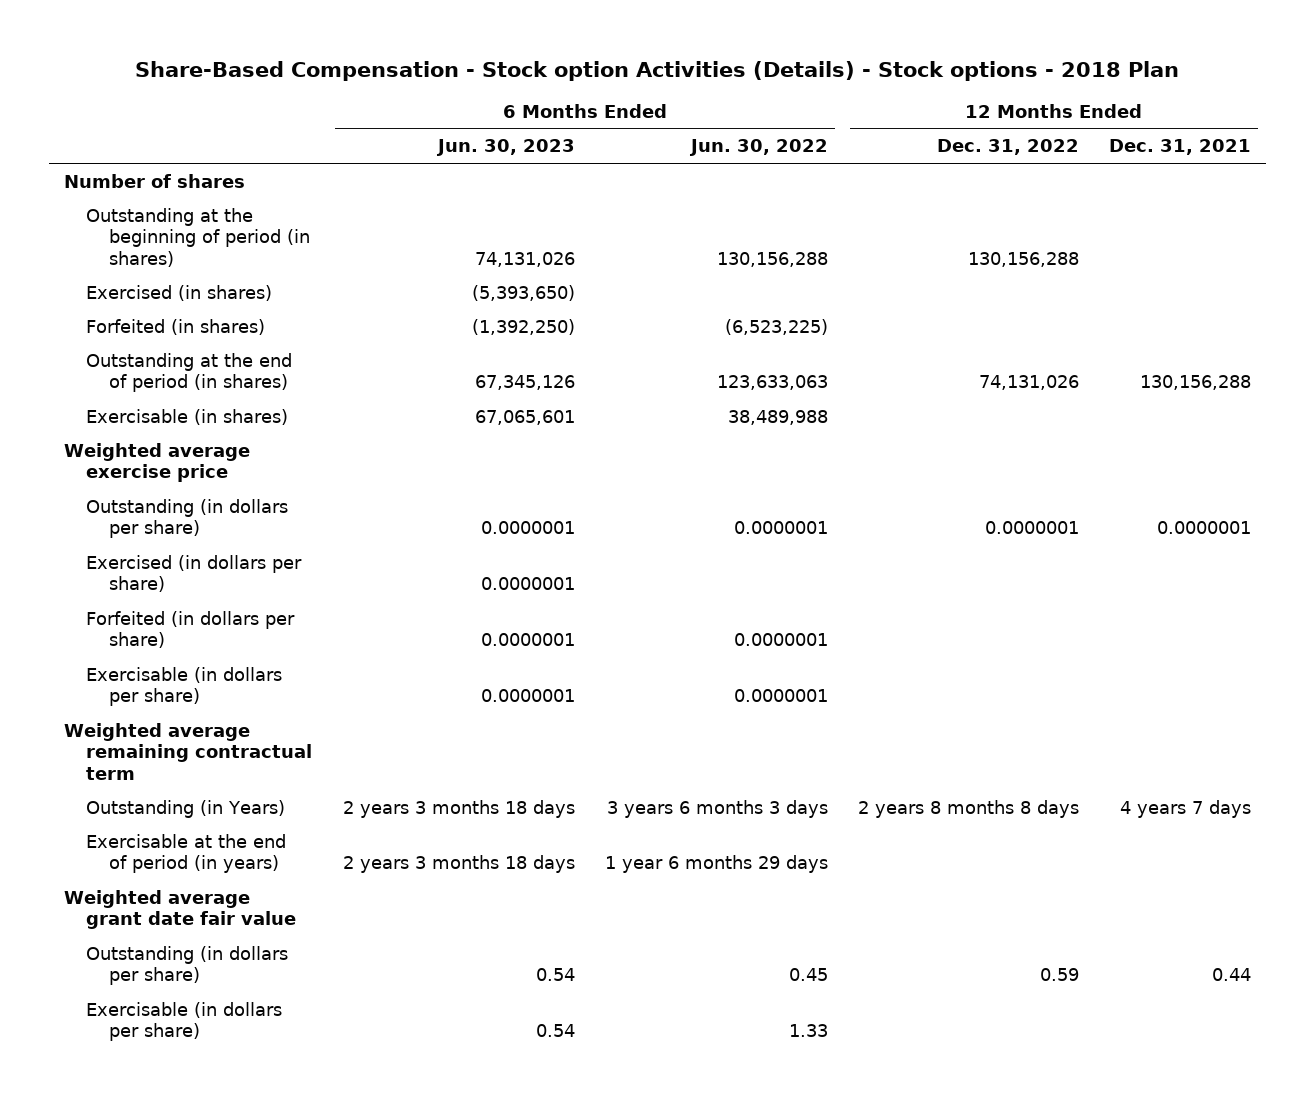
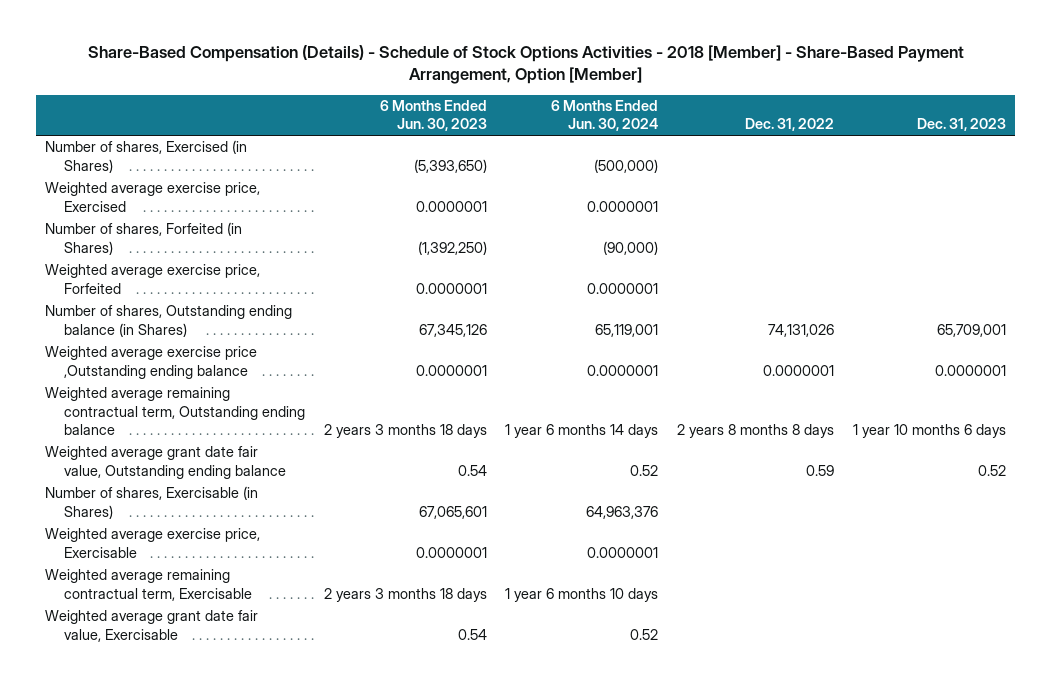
- Share-Based Compensation - Stock option Activities (Details) - Stock options - 2018 Plan
+ Share-Based Compensation (Details) - Schedule of Stock Options Activities - 2018 [Member] - Share-Based Payment Arrangement, Option [Member]
- | 6 Months Ended Jun. 30, 2023 | 6 Months Ended Jun. 30, 2022 | 12 Months Ended Dec. 31, 2022 | 12 Months Ended Dec. 31, 2021
+ | 6 Months Ended Jun. 30, 2023 | 6 Months Ended Jun. 30, 2024 | Dec. 31, 2022 | Dec. 31, 2023
- Number of shares
- Outstanding at the beginning of period (in shares) | 74,131,026 | 130,156,288 | 130,156,288 |
- Exercised (in shares) | (5,393,650) | | |
- Forfeited (in shares) | (1,392,250) | (6,523,225) | |
- Outstanding at the end of period (in shares) | 67,345,126 | 123,633,063 | 74,131,026 | 130,156,288
- Exercisable (in shares) | 67,065,601 | 38,489,988 | |
- Weighted average exercise price
- Outstanding (in dollars per share) | 0.0000001 | 0.0000001 | 0.0000001 | 0.0000001
- Exercised (in dollars per share) | 0.0000001 | | |
- Forfeited (in dollars per share) | 0.0000001 | 0.0000001 | |
- Exercisable (in dollars per share) | 0.0000001 | 0.0000001 | |
- Weighted average remaining contractual term
- Outstanding (in Years) | 2 years 3 months 18 days | 3 years 6 months 3 days | 2 years 8 months 8 days | 4 years 7 days
- Exercisable at the end of period (in years) | 2 years 3 months 18 days | 1 year 6 months 29 days | |
- Weighted average grant date fair value
- Outstanding (in dollars per share) | 0.54 | 0.45 | 0.59 | 0.44
- Exercisable (in dollars per share) | 0.54 | 1.33 | |
+ Number of shares, Exercised (in Shares) | (5,393,650) | (500,000) | |
+ Weighted average exercise price, Exercised | 0.0000001 | 0.0000001 | |
+ Number of shares, Forfeited (in Shares) | (1,392,250) | (90,000) | |
+ Weighted average exercise price, Forfeited | 0.0000001 | 0.0000001 | |
+ Number of shares, Outstanding ending balance (in Shares) | 67,345,126 | 65,119,001 | 74,131,026 | 65,709,001
+ Weighted average exercise price ,Outstanding ending balance | 0.0000001 | 0.0000001 | 0.0000001 | 0.0000001
+ Weighted average remaining contractual term, Outstanding ending balance | 2 years 3 months 18 days | 1 year 6 months 14 days | 2 years 8 months 8 days | 1 year 10 months 6 days
+ Weighted average grant date fair value, Outstanding ending balance | 0.54 | 0.52 | 0.59 | 0.52
+ Number of shares, Exercisable (in Shares) | 67,065,601 | 64,963,376 | |
+ Weighted average exercise price, Exercisable | 0.0000001 | 0.0000001 | |
+ Weighted average remaining contractual term, Exercisable | 2 years 3 months 18 days | 1 year 6 months 10 days | |
+ Weighted average grant date fair value, Exercisable | 0.54 | 0.52 | |

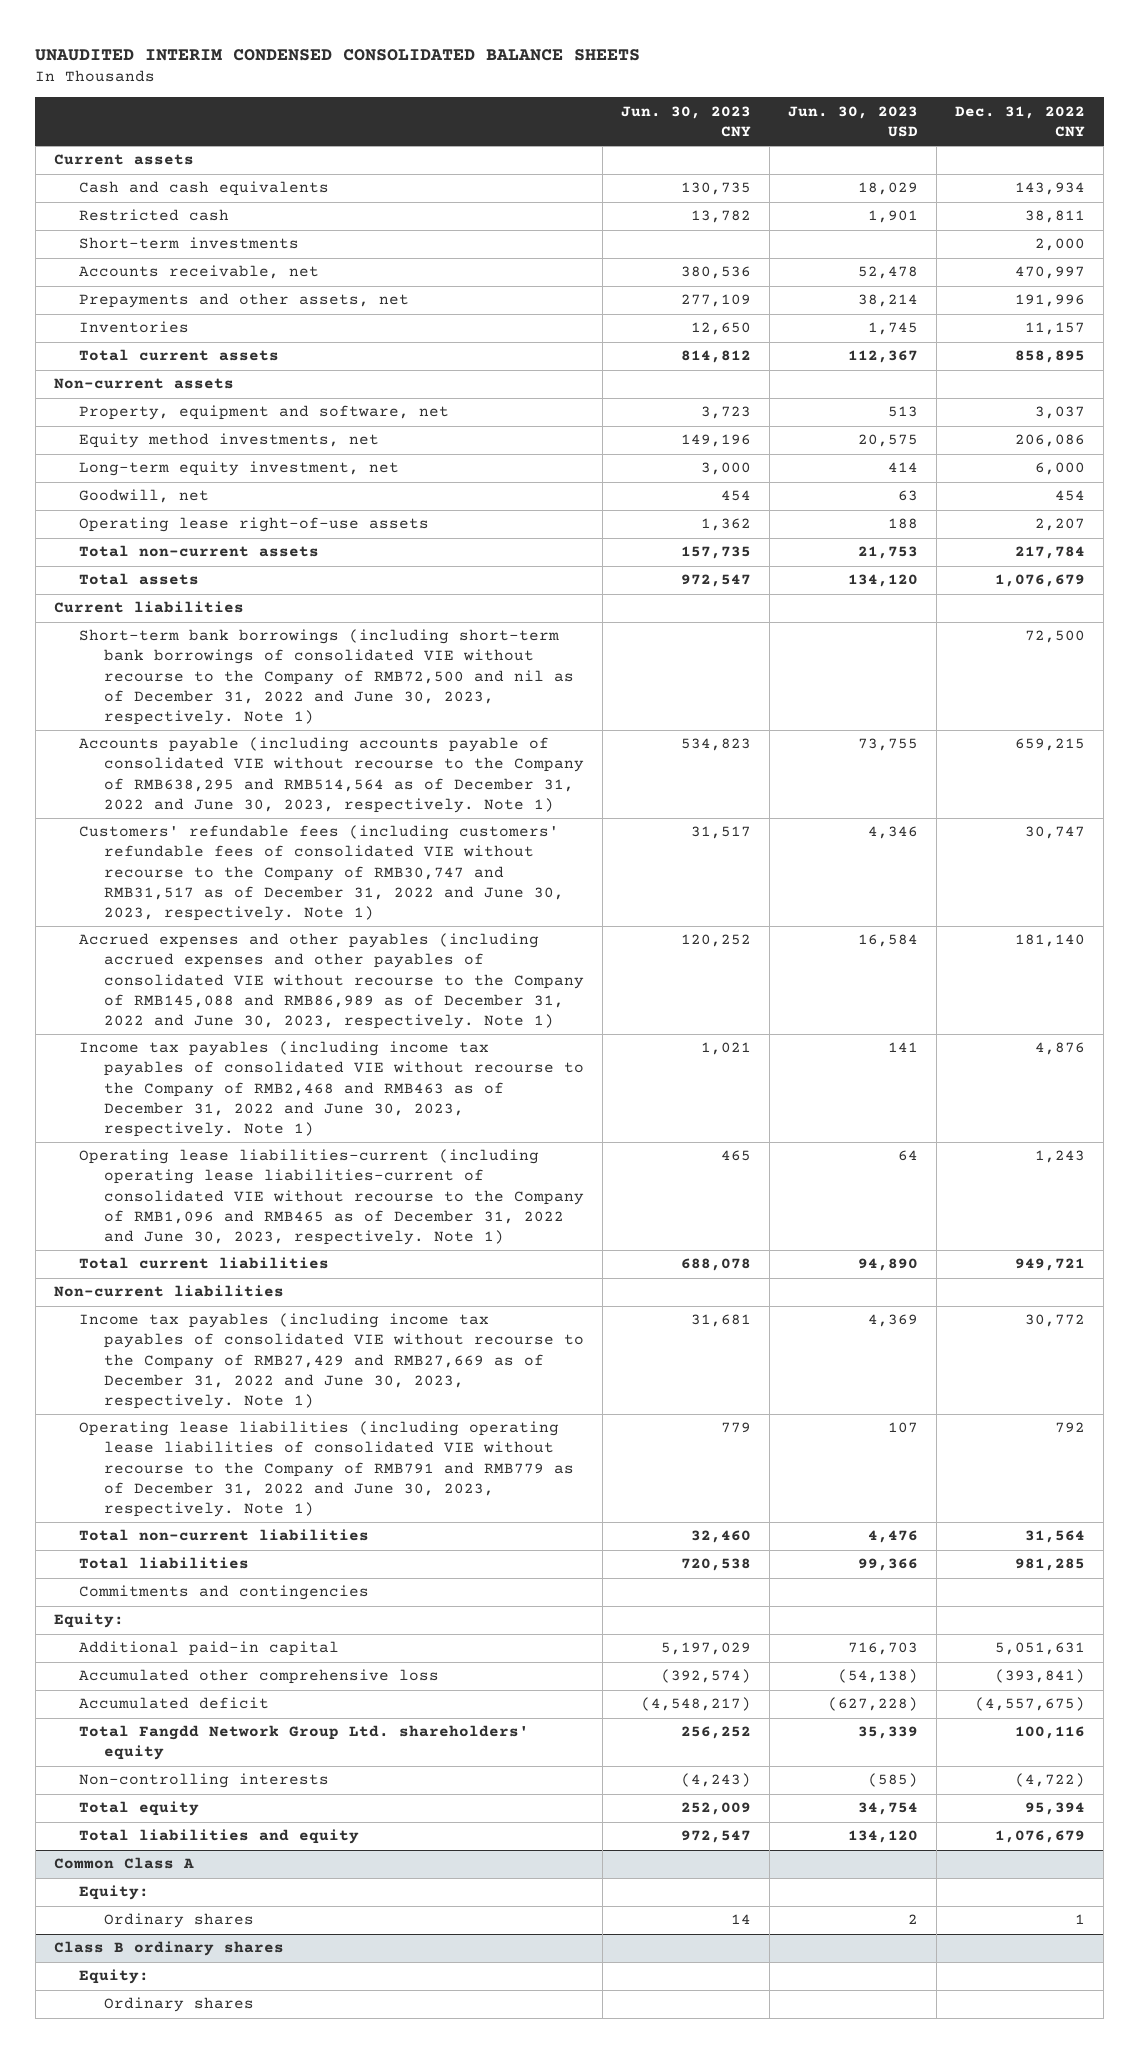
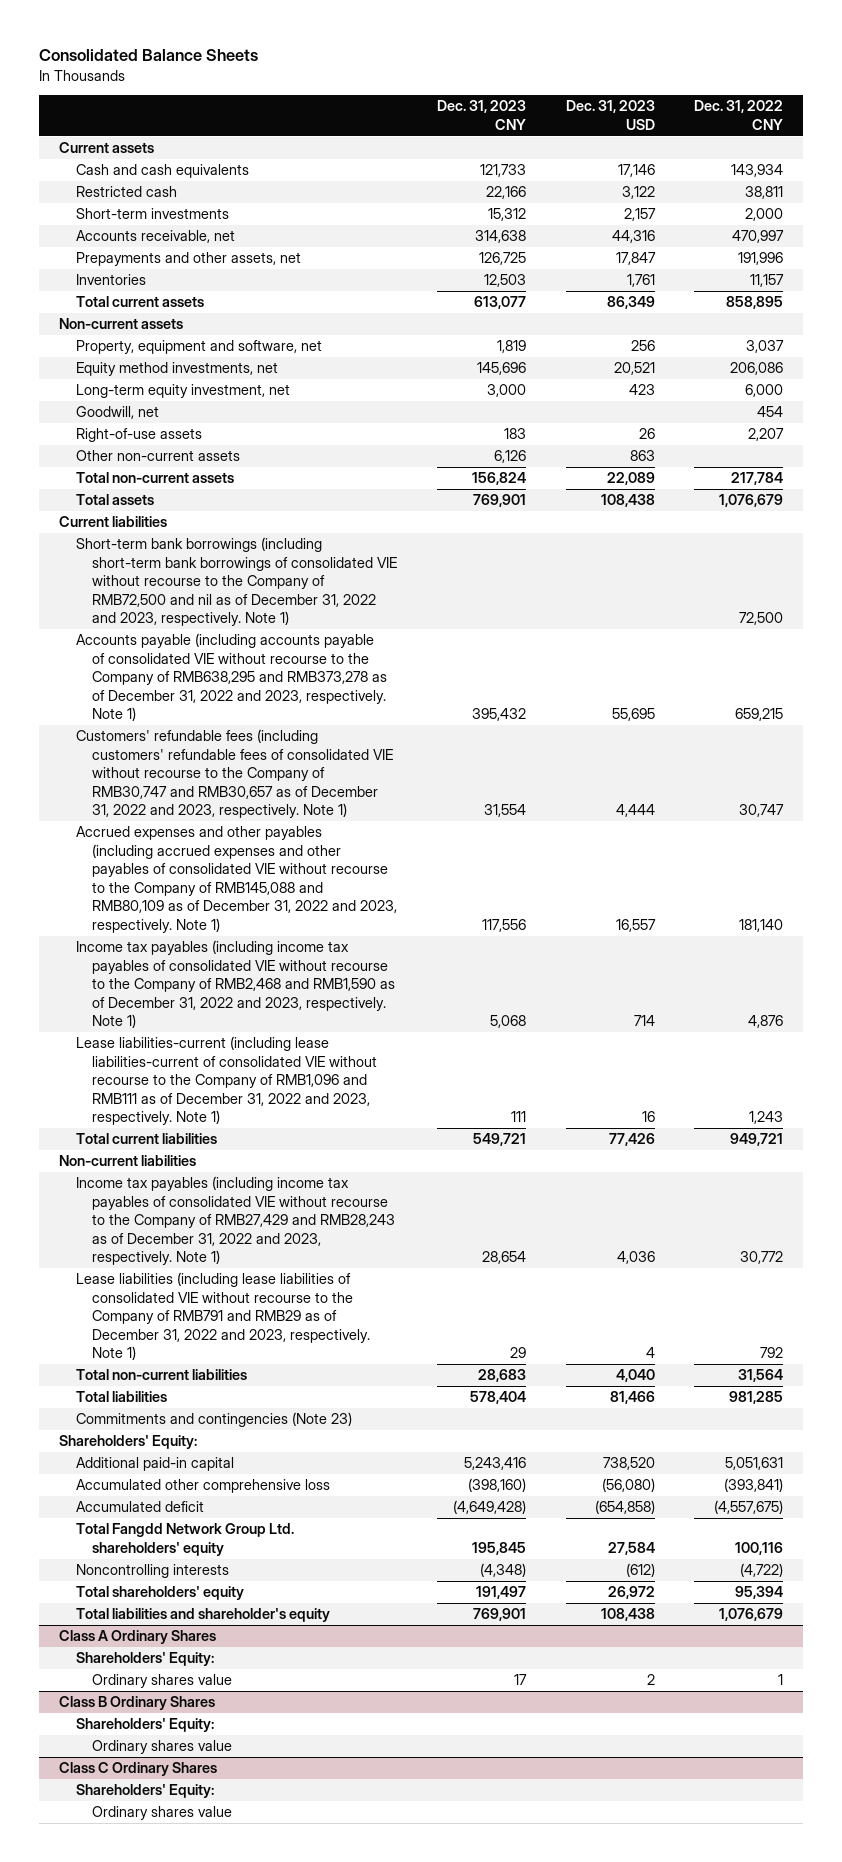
- UNAUDITED INTERIM CONDENSED CONSOLIDATED BALANCE SHEETS
+ Consolidated Balance Sheets
- | Jun. 30, 2023 CNY | Jun. 30, 2023 USD | Dec. 31, 2022 CNY
+ | Dec. 31, 2023 CNY | Dec. 31, 2023 USD | Dec. 31, 2022 CNY
- Operating lease right-of-use assets | 1,362 | 188 | 2,207
+ Right-of-use assets | 183 | 26 | 2,207
+ Other non-current assets | 6,126 | 863 |
- Short-term bank borrowings (including short-term bank borrowings of consolidated VIE without recourse to the Company of RMB72,500 and nil as of December 31, 2022 and June 30, 2023, respectively. Note 1) | | | 72,500
- Accounts payable (including accounts payable of consolidated VIE without recourse to the Company of RMB638,295 and RMB514,564 as of December 31, 2022 and June 30, 2023, respectively. Note 1) | 534,823 | 73,755 | 659,215
- Customers' refundable fees (including customers' refundable fees of consolidated VIE without recourse to the Company of RMB30,747 and RMB31,517 as of December 31, 2022 and June 30, 2023, respectively. Note 1) | 31,517 | 4,346 | 30,747
- Accrued expenses and other payables (including accrued expenses and other payables of consolidated VIE without recourse to the Company of RMB145,088 and RMB86,989 as of December 31, 2022 and June 30, 2023, respectively. Note 1) | 120,252 | 16,584 | 181,140
- Income tax payables (including income tax payables of consolidated VIE without recourse to the Company of RMB2,468 and RMB463 as of December 31, 2022 and June 30, 2023, respectively. Note 1) | 1,021 | 141 | 4,876
- Operating lease liabilities-current (including operating lease liabilities-current of consolidated VIE without recourse to the Company of RMB1,096 and RMB465 as of December 31, 2022 and June 30, 2023, respectively. Note 1) | 465 | 64 | 1,243
+ Short-term bank borrowings (including short-term bank borrowings of consolidated VIE without recourse to the Company of RMB72,500 and nil as of December 31, 2022 and 2023, respectively. Note 1) | | | 72,500
+ Accounts payable (including accounts payable of consolidated VIE without recourse to the Company of RMB638,295 and RMB373,278 as of December 31, 2022 and 2023, respectively. Note 1) | 395,432 | 55,695 | 659,215
+ Customers' refundable fees (including customers' refundable fees of consolidated VIE without recourse to the Company of RMB30,747 and RMB30,657 as of December 31, 2022 and 2023, respectively. Note 1) | 31,554 | 4,444 | 30,747
+ Accrued expenses and other payables (including accrued expenses and other payables of consolidated VIE without recourse to the Company of RMB145,088 and RMB80,109 as of December 31, 2022 and 2023, respectively. Note 1) | 117,556 | 16,557 | 181,140
+ Income tax payables (including income tax payables of consolidated VIE without recourse to the Company of RMB2,468 and RMB1,590 as of December 31, 2022 and 2023, respectively. Note 1) | 5,068 | 714 | 4,876
+ Lease liabilities-current (including lease liabilities-current of consolidated VIE without recourse to the Company of RMB1,096 and RMB111 as of December 31, 2022 and 2023, respectively. Note 1) | 111 | 16 | 1,243
- Income tax payables (including income tax payables of consolidated VIE without recourse to the Company of RMB27,429 and RMB27,669 as of December 31, 2022 and June 30, 2023, respectively. Note 1) | 31,681 | 4,369 | 30,772
- Operating lease liabilities (including operating lease liabilities of consolidated VIE without recourse to the Company of RMB791 and RMB779 as of December 31, 2022 and June 30, 2023, respectively. Note 1) | 779 | 107 | 792
+ Income tax payables (including income tax payables of consolidated VIE without recourse to the Company of RMB27,429 and RMB28,243 as of December 31, 2022 and 2023, respectively. Note 1) | 28,654 | 4,036 | 30,772
+ Lease liabilities (including lease liabilities of consolidated VIE without recourse to the Company of RMB791 and RMB29 as of December 31, 2022 and 2023, respectively. Note 1) | 29 | 4 | 792
- Commitments and contingencies
- Equity:
+ Commitments and contingencies (Note 23)
+ Shareholders' Equity:
- Non-controlling interests | (4,243) | (585) | (4,722)
- Total equity | 252,009 | 34,754 | 95,394
- Total liabilities and equity | 972,547 | 134,120 | 1,076,679
- Common Class A
- Equity:
- Ordinary shares | 14 | 2 | 1
- Class B ordinary shares
- Equity:
- Ordinary shares
+ Noncontrolling interests | (4,348) | (612) | (4,722)
+ Total shareholders' equity | 191,497 | 26,972 | 95,394
+ Total liabilities and shareholder's equity | 769,901 | 108,438 | 1,076,679
+ Class A Ordinary Shares
+ Shareholders' Equity:
+ Ordinary shares value | 17 | 2 | 1
+ Class B Ordinary Shares
+ Shareholders' Equity:
+ Ordinary shares value
+ Class C Ordinary Shares
+ Shareholders' Equity:
+ Ordinary shares value

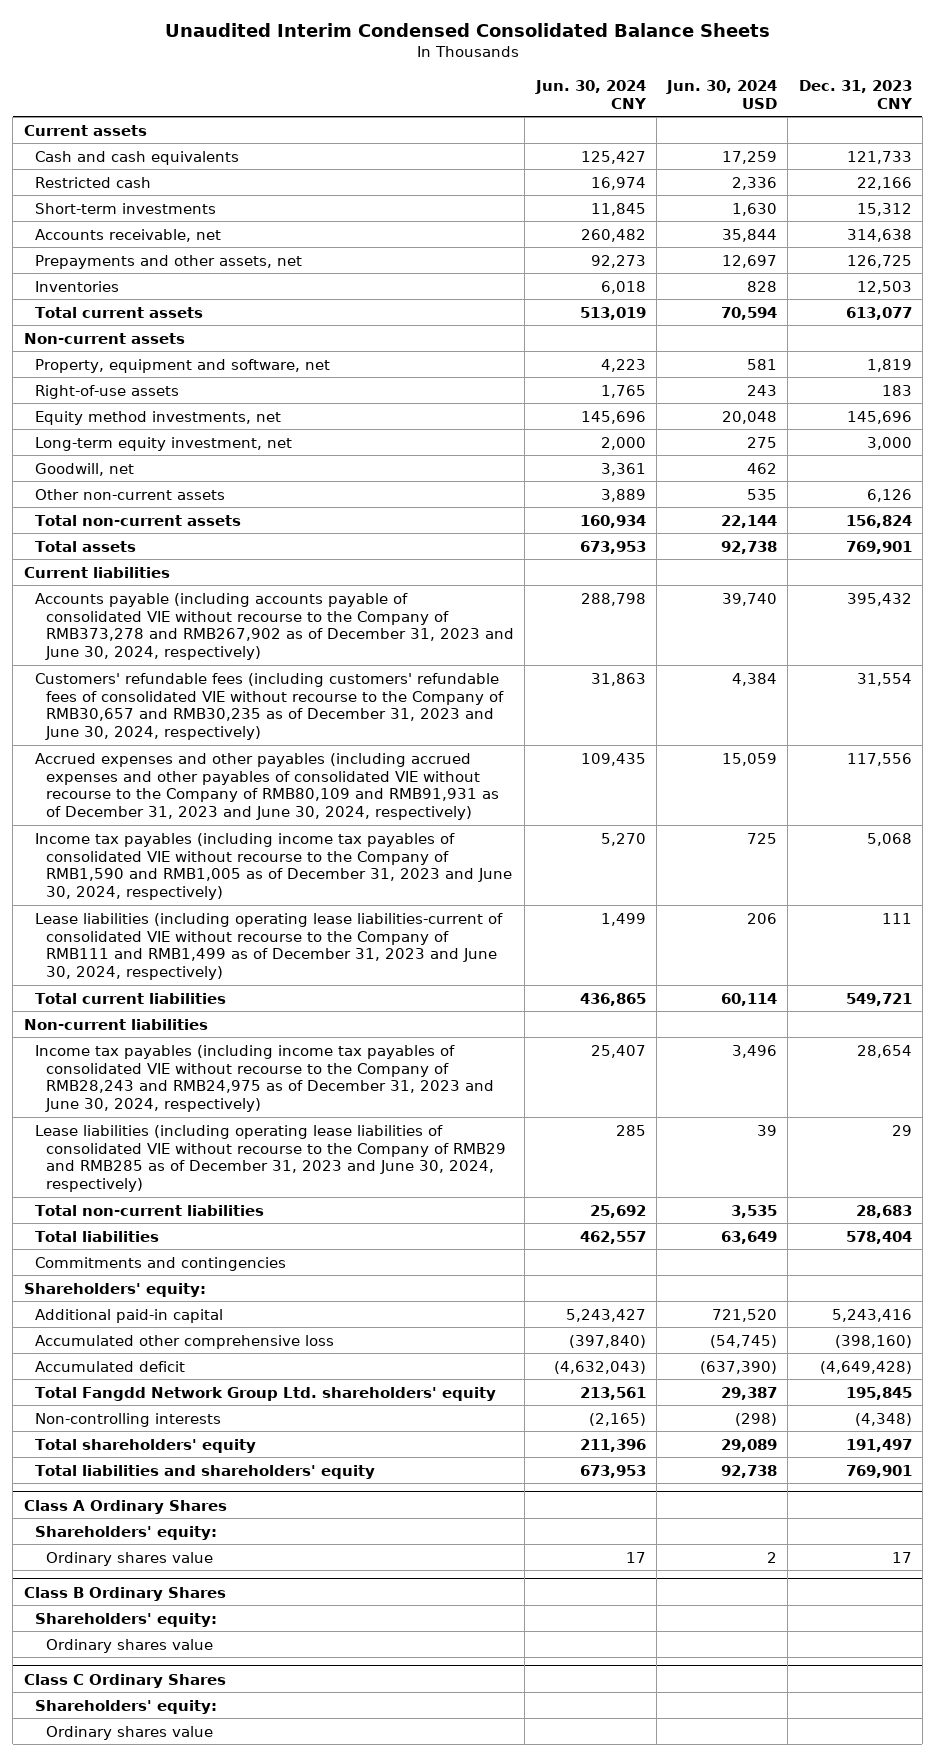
- Consolidated Balance Sheets
+ Unaudited Interim Condensed Consolidated Balance Sheets
- | Dec. 31, 2023 CNY | Dec. 31, 2023 USD | Dec. 31, 2022 CNY
+ | Jun. 30, 2024 CNY | Jun. 30, 2024 USD | Dec. 31, 2023 CNY
moved up: Right-of-use assets | 1,765 | 243 | 183
- Short-term bank borrowings (including short-term bank borrowings of consolidated VIE without recourse to the Company of RMB72,500 and nil as of December 31, 2022 and 2023, respectively. Note 1) | | | 72,500
- Accounts payable (including accounts payable of consolidated VIE without recourse to the Company of RMB638,295 and RMB373,278 as of December 31, 2022 and 2023, respectively. Note 1) | 395,432 | 55,695 | 659,215
- Customers' refundable fees (including customers' refundable fees of consolidated VIE without recourse to the Company of RMB30,747 and RMB30,657 as of December 31, 2022 and 2023, respectively. Note 1) | 31,554 | 4,444 | 30,747
- Accrued expenses and other payables (including accrued expenses and other payables of consolidated VIE without recourse to the Company of RMB145,088 and RMB80,109 as of December 31, 2022 and 2023, respectively. Note 1) | 117,556 | 16,557 | 181,140
- Income tax payables (including income tax payables of consolidated VIE without recourse to the Company of RMB2,468 and RMB1,590 as of December 31, 2022 and 2023, respectively. Note 1) | 5,068 | 714 | 4,876
- Lease liabilities-current (including lease liabilities-current of consolidated VIE without recourse to the Company of RMB1,096 and RMB111 as of December 31, 2022 and 2023, respectively. Note 1) | 111 | 16 | 1,243
+ Accounts payable (including accounts payable of consolidated VIE without recourse to the Company of RMB373,278 and RMB267,902 as of December 31, 2023 and June 30, 2024, respectively) | 288,798 | 39,740 | 395,432
+ Customers' refundable fees (including customers' refundable fees of consolidated VIE without recourse to the Company of RMB30,657 and RMB30,235 as of December 31, 2023 and June 30, 2024, respectively) | 31,863 | 4,384 | 31,554
+ Accrued expenses and other payables (including accrued expenses and other payables of consolidated VIE without recourse to the Company of RMB80,109 and RMB91,931 as of December 31, 2023 and June 30, 2024, respectively) | 109,435 | 15,059 | 117,556
+ Income tax payables (including income tax payables of consolidated VIE without recourse to the Company of RMB1,590 and RMB1,005 as of December 31, 2023 and June 30, 2024, respectively) | 5,270 | 725 | 5,068
+ Lease liabilities (including operating lease liabilities-current of consolidated VIE without recourse to the Company of RMB111 and RMB1,499 as of December 31, 2023 and June 30, 2024, respectively) | 1,499 | 206 | 111
- Income tax payables (including income tax payables of consolidated VIE without recourse to the Company of RMB27,429 and RMB28,243 as of December 31, 2022 and 2023, respectively. Note 1) | 28,654 | 4,036 | 30,772
- Lease liabilities (including lease liabilities of consolidated VIE without recourse to the Company of RMB791 and RMB29 as of December 31, 2022 and 2023, respectively. Note 1) | 29 | 4 | 792
+ Income tax payables (including income tax payables of consolidated VIE without recourse to the Company of RMB28,243 and RMB24,975 as of December 31, 2023 and June 30, 2024, respectively) | 25,407 | 3,496 | 28,654
+ Lease liabilities (including operating lease liabilities of consolidated VIE without recourse to the Company of RMB29 and RMB285 as of December 31, 2023 and June 30, 2024, respectively) | 285 | 39 | 29
- Commitments and contingencies (Note 23)
- Shareholders' Equity:
+ Commitments and contingencies
+ Shareholders' equity:
- Noncontrolling interests | (4,348) | (612) | (4,722)
+ Non-controlling interests | (2,165) | (298) | (4,348)
- Total liabilities and shareholder's equity | 769,901 | 108,438 | 1,076,679
+ Total liabilities and shareholders' equity | 673,953 | 92,738 | 769,901
@ Class A Ordinary Shares
- Shareholders' Equity:
+ Shareholders' equity:
@ Class B Ordinary Shares
- Shareholders' Equity:
+ Shareholders' equity:
@ Class C Ordinary Shares
- Shareholders' Equity:
+ Shareholders' equity:

